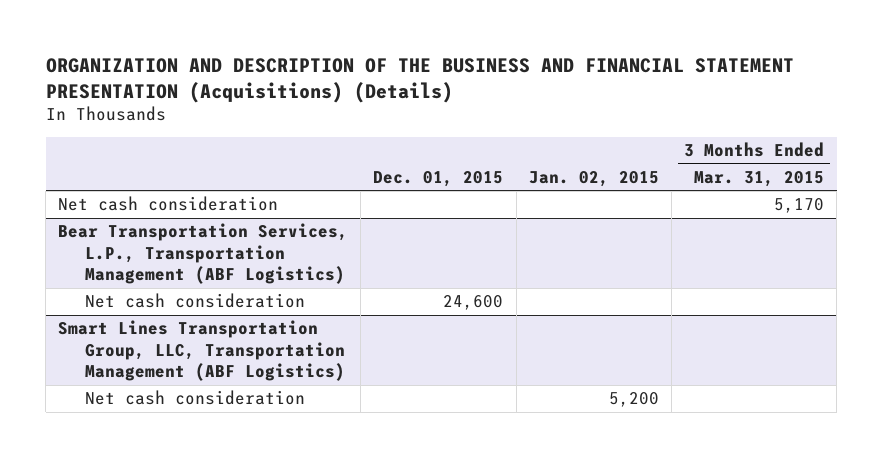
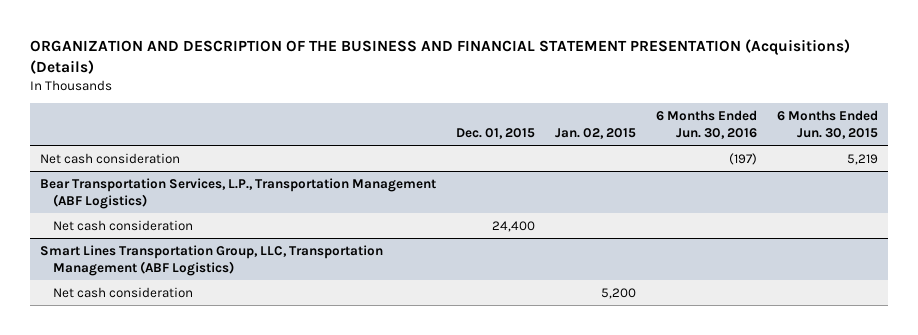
- | Dec. 01, 2015 | Jan. 02, 2015 | 3 Months Ended Mar. 31, 2015
+ | Dec. 01, 2015 | Jan. 02, 2015 | 6 Months Ended Jun. 30, 2016 | 6 Months Ended Jun. 30, 2015
@ Bear Transportation Services, L.P., Transportation Management (ABF Logistics)
- Net cash consideration | 24,600 | |
+ Net cash consideration | 24,400 | | |

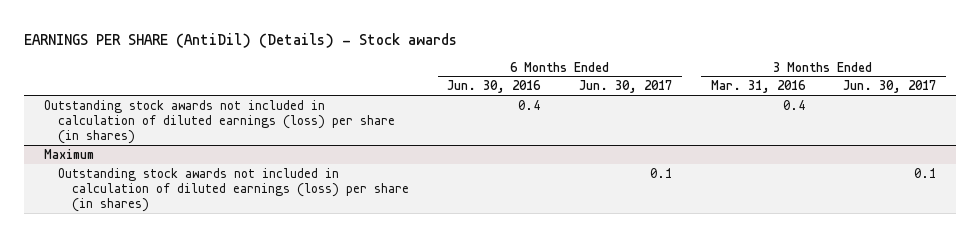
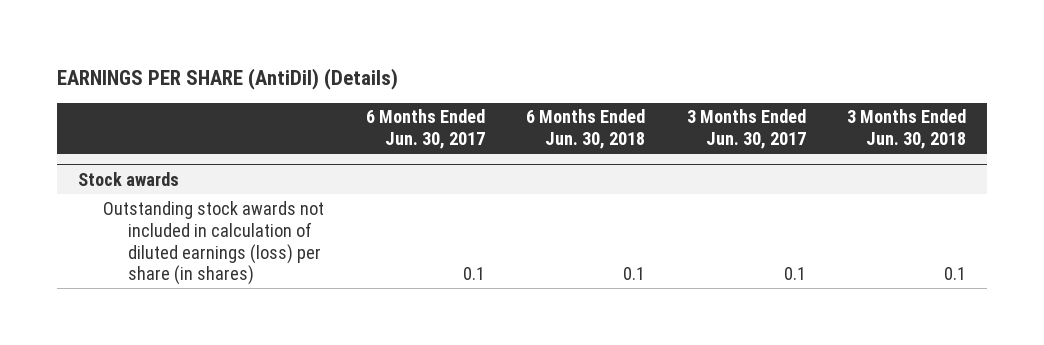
- EARNINGS PER SHARE (AntiDil) (Details) - Stock awards
+ EARNINGS PER SHARE (AntiDil) (Details)
- | 6 Months Ended Jun. 30, 2016 | 6 Months Ended Jun. 30, 2017 | 3 Months Ended Mar. 31, 2016 | 3 Months Ended Jun. 30, 2017
+ | 6 Months Ended Jun. 30, 2017 | 6 Months Ended Jun. 30, 2018 | 3 Months Ended Jun. 30, 2017 | 3 Months Ended Jun. 30, 2018
- Outstanding stock awards not included in calculation of diluted earnings (loss) per share (in shares) | 0.4 | | 0.4 |
- Maximum
+ Stock awards

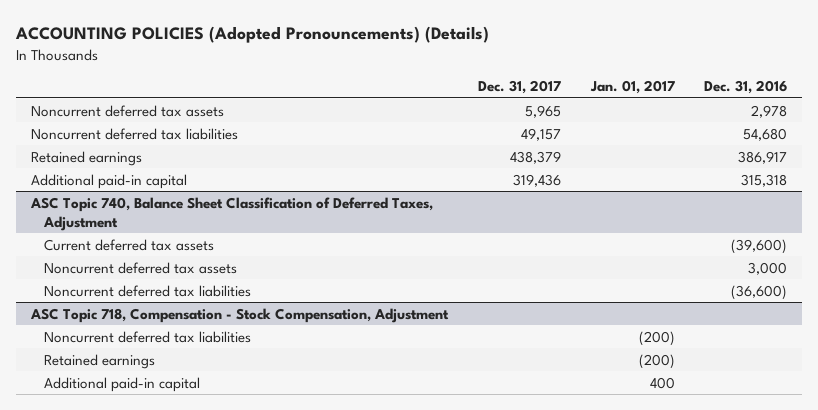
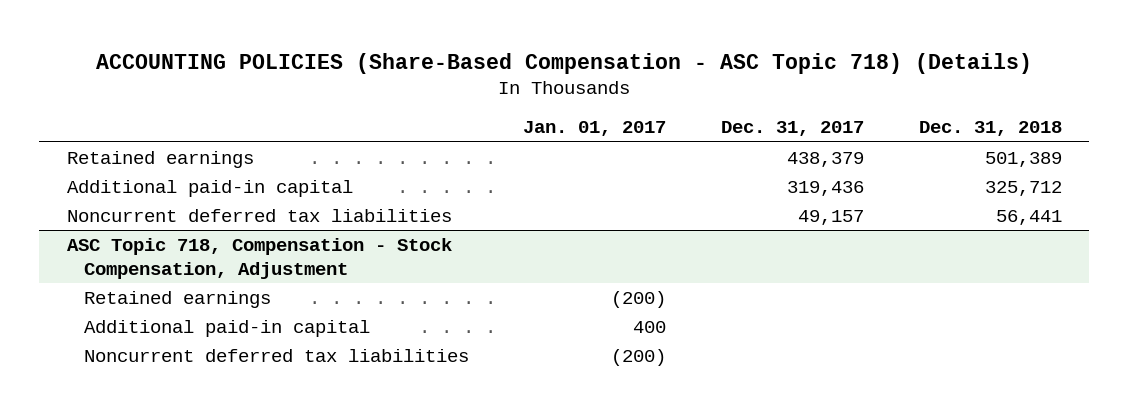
- ACCOUNTING POLICIES (Adopted Pronouncements) (Details)
+ ACCOUNTING POLICIES (Share-Based Compensation - ASC Topic 718) (Details)
- | Dec. 31, 2017 | Jan. 01, 2017 | Dec. 31, 2016
+ | Jan. 01, 2017 | Dec. 31, 2017 | Dec. 31, 2018
- Noncurrent deferred tax assets | 5,965 | | 2,978
- ASC Topic 740, Balance Sheet Classification of Deferred Taxes, Adjustment
- Current deferred tax assets | | | (39,600)
- Noncurrent deferred tax assets | | | 3,000
- Noncurrent deferred tax liabilities | | | (36,600)
moved down: Noncurrent deferred tax liabilities | | 49,157 | 56,441
@ ASC Topic 718, Compensation - Stock Compensation, Adjustment
moved down: Noncurrent deferred tax liabilities | (200) | |

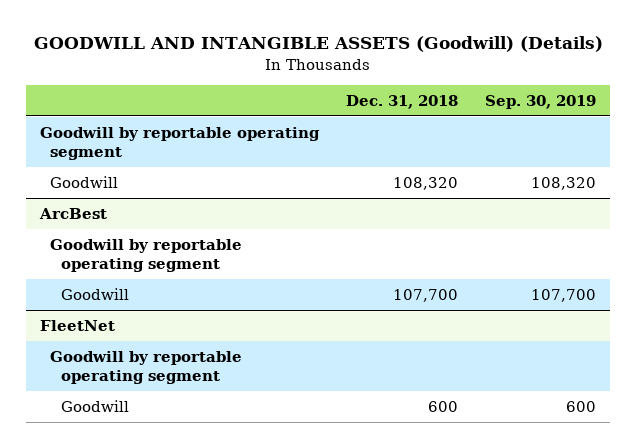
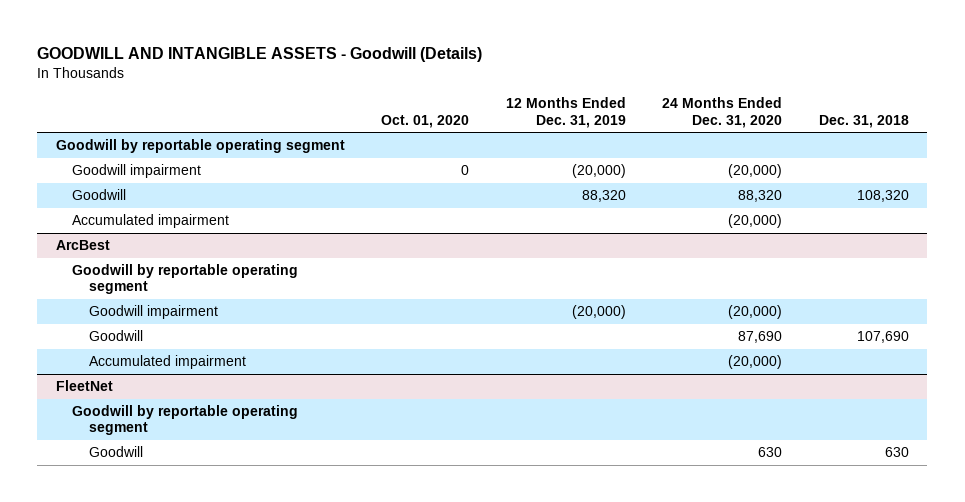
- GOODWILL AND INTANGIBLE ASSETS (Goodwill) (Details)
+ GOODWILL AND INTANGIBLE ASSETS - Goodwill (Details)
- | Dec. 31, 2018 | Sep. 30, 2019
+ | Oct. 01, 2020 | 12 Months Ended Dec. 31, 2019 | 24 Months Ended Dec. 31, 2020 | Dec. 31, 2018
+ Goodwill impairment | 0 | (20,000) | (20,000) |
+ Accumulated impairment | | | (20,000) |
@ ArcBest
- Goodwill | 107,700 | 107,700
+ Goodwill impairment | | (20,000) | (20,000) |
+ Goodwill | | | 87,690 | 107,690
+ Accumulated impairment | | | (20,000) |
@ FleetNet
- Goodwill | 600 | 600
+ Goodwill | | | 630 | 630

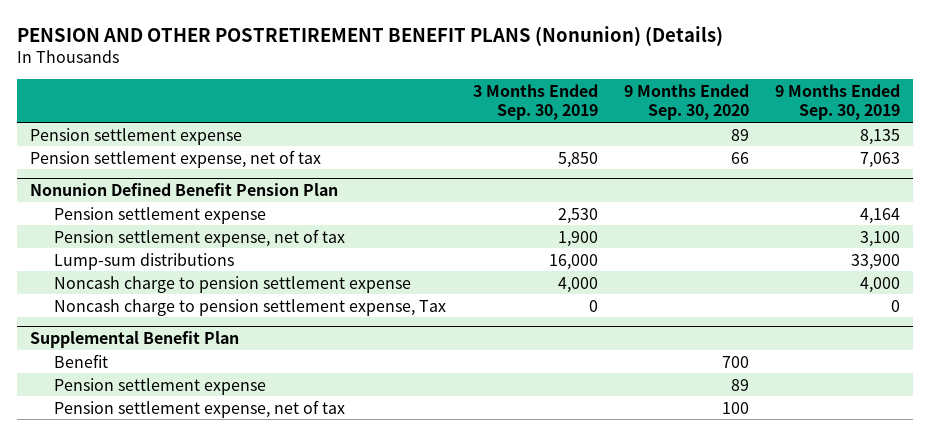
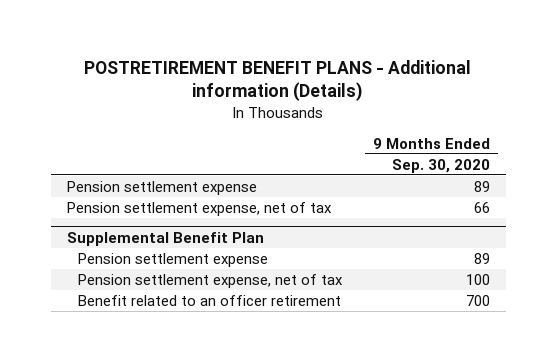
- PENSION AND OTHER POSTRETIREMENT BENEFIT PLANS (Nonunion) (Details)
+ POSTRETIREMENT BENEFIT PLANS - Additional information (Details)
- | 3 Months Ended Sep. 30, 2019 | 9 Months Ended Sep. 30, 2020 | 9 Months Ended Sep. 30, 2019
+ | 9 Months Ended Sep. 30, 2020
- Nonunion Defined Benefit Pension Plan
- Pension settlement expense | 2,530 | | 4,164
- Pension settlement expense, net of tax | 1,900 | | 3,100
- Lump-sum distributions | 16,000 | | 33,900
- Noncash charge to pension settlement expense | 4,000 | | 4,000
- Noncash charge to pension settlement expense, Tax | 0 | | 0
@ Supplemental Benefit Plan
- Benefit | | 700 |
+ Benefit related to an officer retirement | 700

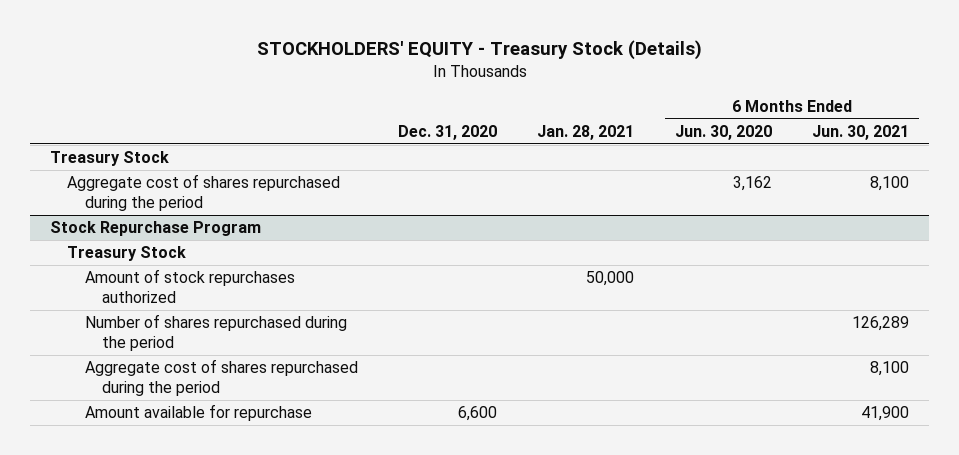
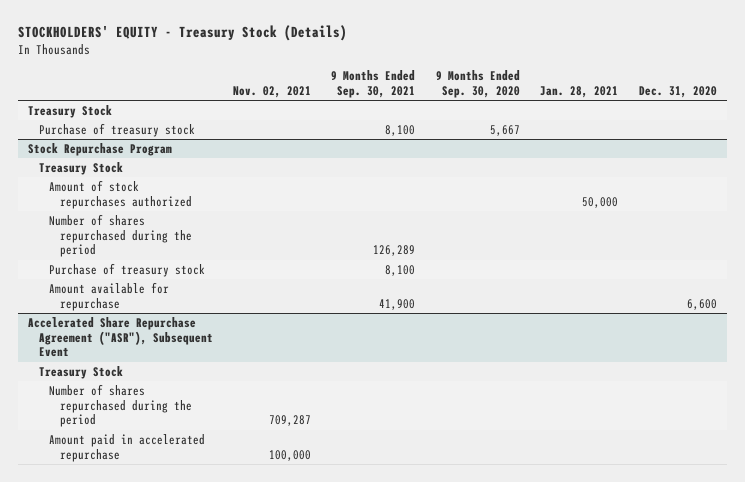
- | Dec. 31, 2020 | Jan. 28, 2021 | 6 Months Ended Jun. 30, 2020 | 6 Months Ended Jun. 30, 2021
+ | Nov. 02, 2021 | 9 Months Ended Sep. 30, 2021 | 9 Months Ended Sep. 30, 2020 | Jan. 28, 2021 | Dec. 31, 2020
- Aggregate cost of shares repurchased during the period | | | 3,162 | 8,100
+ Purchase of treasury stock | | 8,100 | 5,667 | |
@ Stock Repurchase Program
- Aggregate cost of shares repurchased during the period | | | | 8,100
+ Purchase of treasury stock | | 8,100 | | |
+ Accelerated Share Repurchase Agreement ("ASR"), Subsequent Event
+ Treasury Stock
+ Number of shares repurchased during the period | 709,287 | | | |
+ Amount paid in accelerated repurchase | 100,000 | | | |

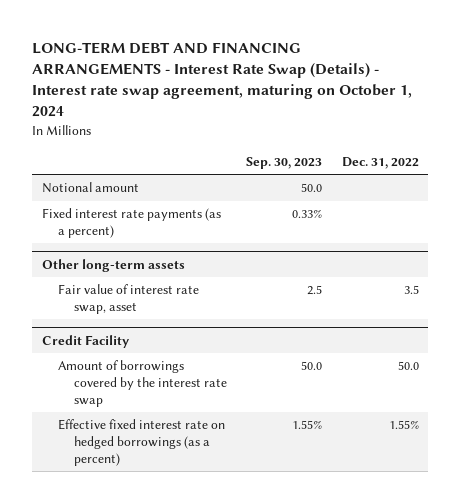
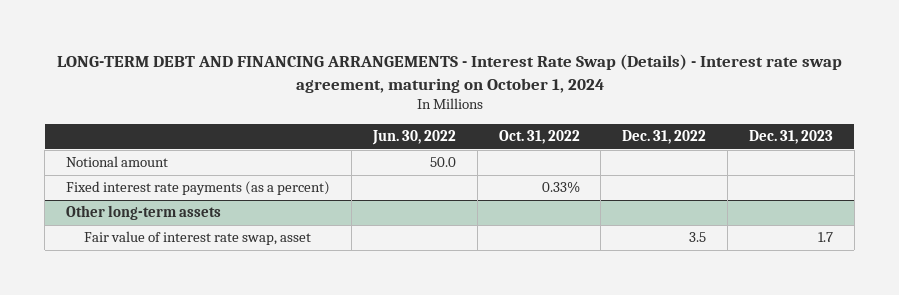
- | Sep. 30, 2023 | Dec. 31, 2022
+ | Jun. 30, 2022 | Oct. 31, 2022 | Dec. 31, 2022 | Dec. 31, 2023
- Credit Facility
- Amount of borrowings covered by the interest rate swap | 50.0 | 50.0
- Effective fixed interest rate on hedged borrowings (as a percent) | 1.55% | 1.55%

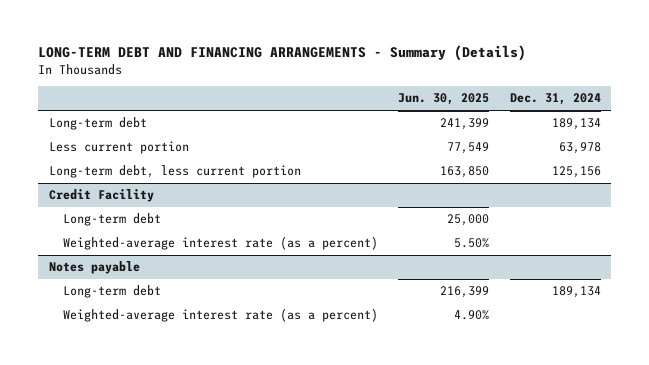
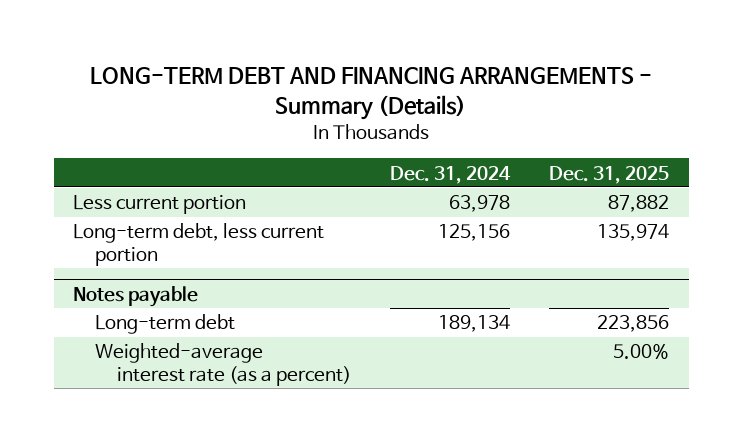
- | Jun. 30, 2025 | Dec. 31, 2024
+ | Dec. 31, 2024 | Dec. 31, 2025
- Long-term debt | 241,399 | 189,134
- Credit Facility
- Long-term debt | 25,000 |
- Weighted-average interest rate (as a percent) | 5.50% |

